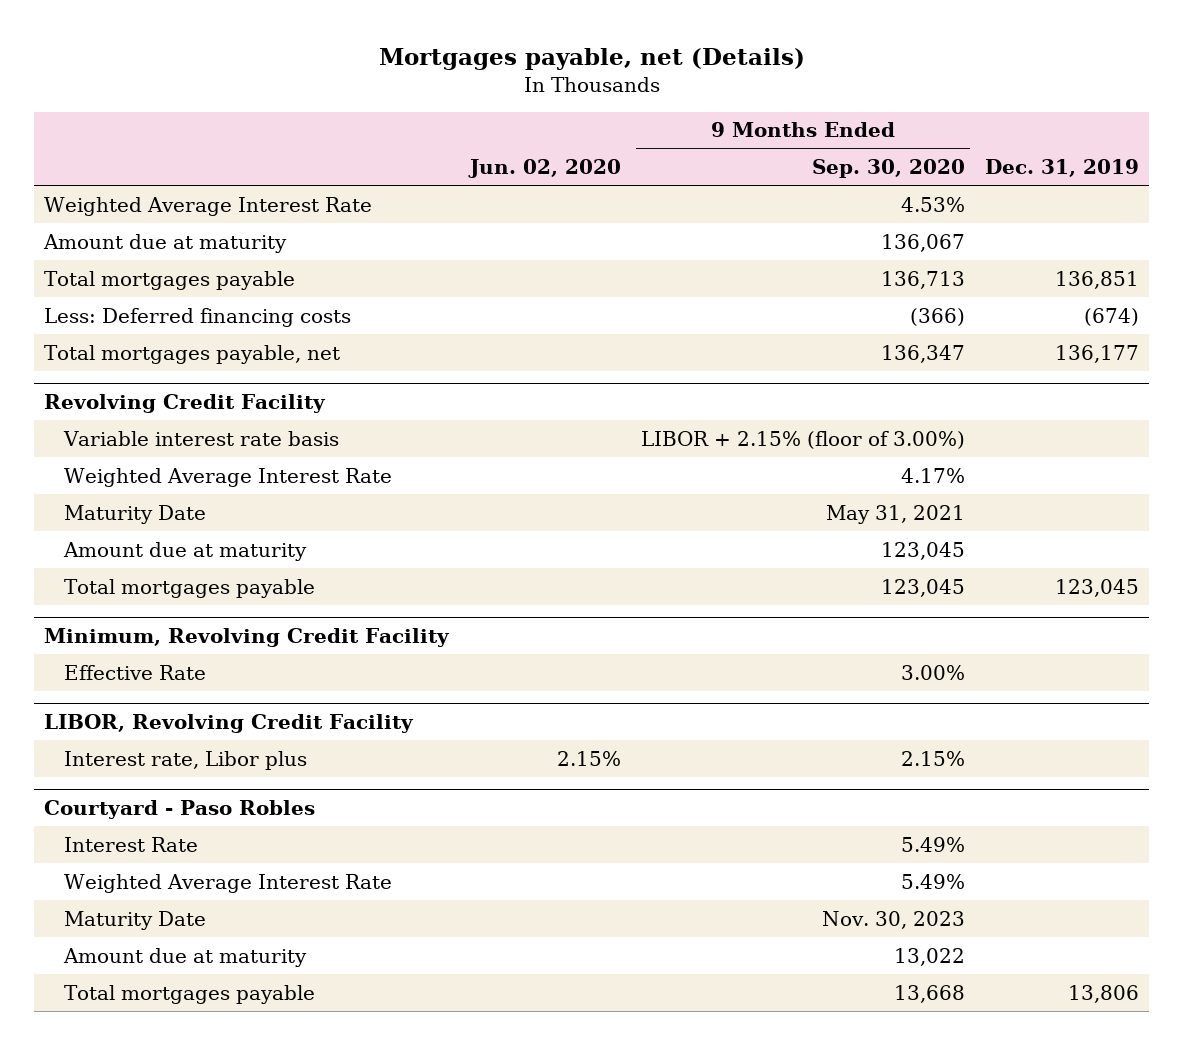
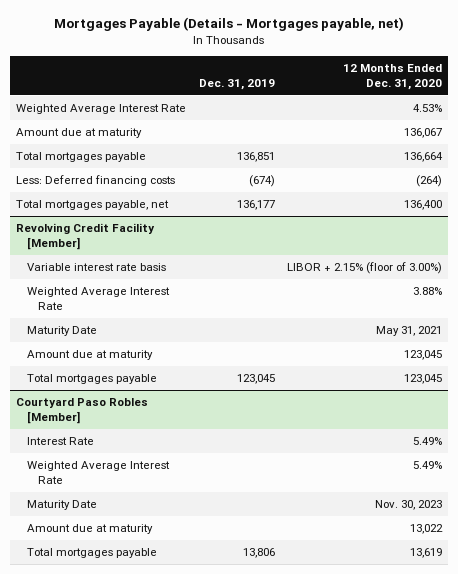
- Mortgages payable, net (Details)
+ Mortgages Payable (Details - Mortgages payable, net)
- | Jun. 02, 2020 | 9 Months Ended Sep. 30, 2020 | Dec. 31, 2019
+ | Dec. 31, 2019 | 12 Months Ended Dec. 31, 2020
- Revolving Credit Facility
+ Revolving Credit Facility [Member]
- Minimum, Revolving Credit Facility
- Effective Rate | | 3.00% |
- LIBOR, Revolving Credit Facility
- Interest rate, Libor plus | 2.15% | 2.15% |
- Courtyard - Paso Robles
+ Courtyard Paso Robles [Member]

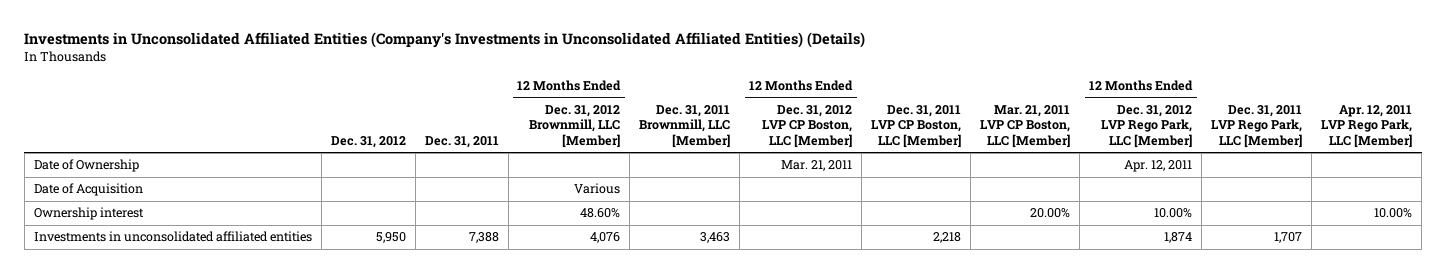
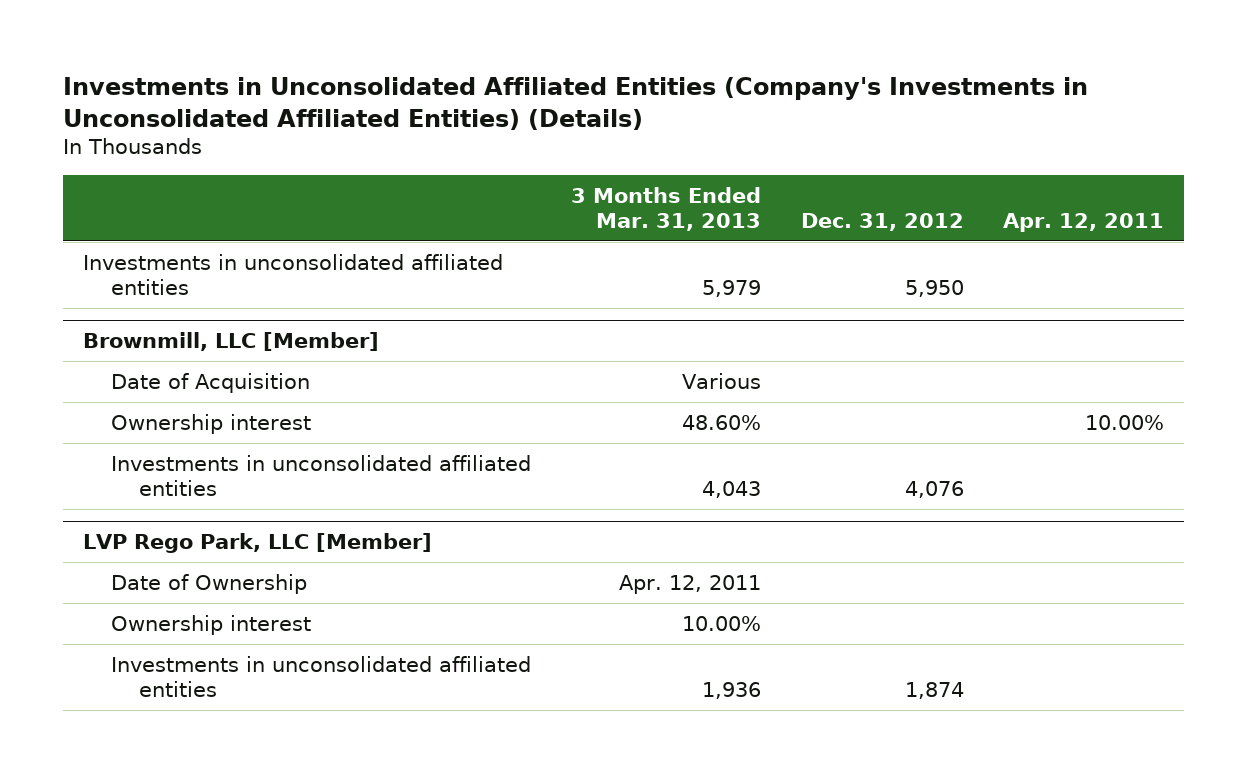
- | Dec. 31, 2012 | Dec. 31, 2011 | 12 Months Ended Dec. 31, 2012 Brownmill, LLC [Member] | Dec. 31, 2011 Brownmill, LLC [Member] | 12 Months Ended Dec. 31, 2012 LVP CP Boston, LLC [Member] | Dec. 31, 2011 LVP CP Boston, LLC [Member] | Mar. 21, 2011 LVP CP Boston, LLC [Member] | 12 Months Ended Dec. 31, 2012 LVP Rego Park, LLC [Member] | Dec. 31, 2011 LVP Rego Park, LLC [Member] | Apr. 12, 2011 LVP Rego Park, LLC [Member]
+ | 3 Months Ended Mar. 31, 2013 | Dec. 31, 2012 | Apr. 12, 2011
- Date of Ownership | | | | | Mar. 21, 2011 | | | Apr. 12, 2011 | |
- Date of Acquisition | | | Various | | | | | | |
- Ownership interest | | | 48.60% | | | | 20.00% | 10.00% | | 10.00%
+ Brownmill, LLC [Member]
+ Date of Acquisition | Various | |
+ Ownership interest | 48.60% | | 10.00%
+ Investments in unconsolidated affiliated entities | 4,043 | 4,076 |
+ LVP Rego Park, LLC [Member]
+ Date of Ownership | Apr. 12, 2011 | |
+ Ownership interest | 10.00% | |
+ Investments in unconsolidated affiliated entities | 1,936 | 1,874 |

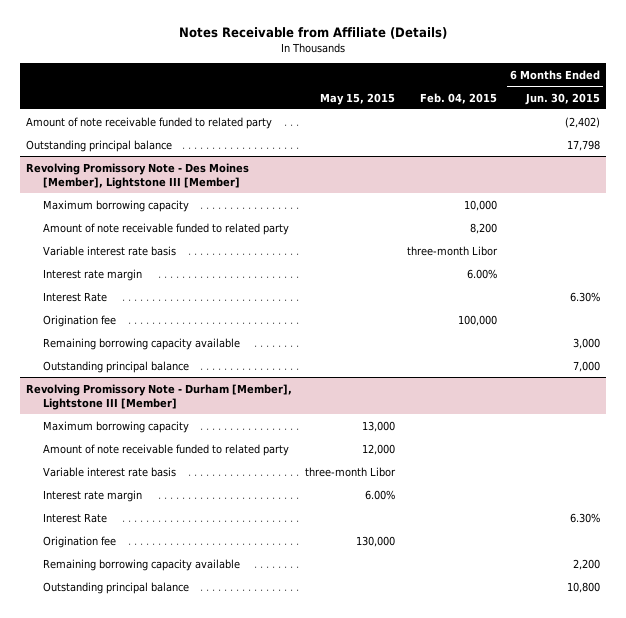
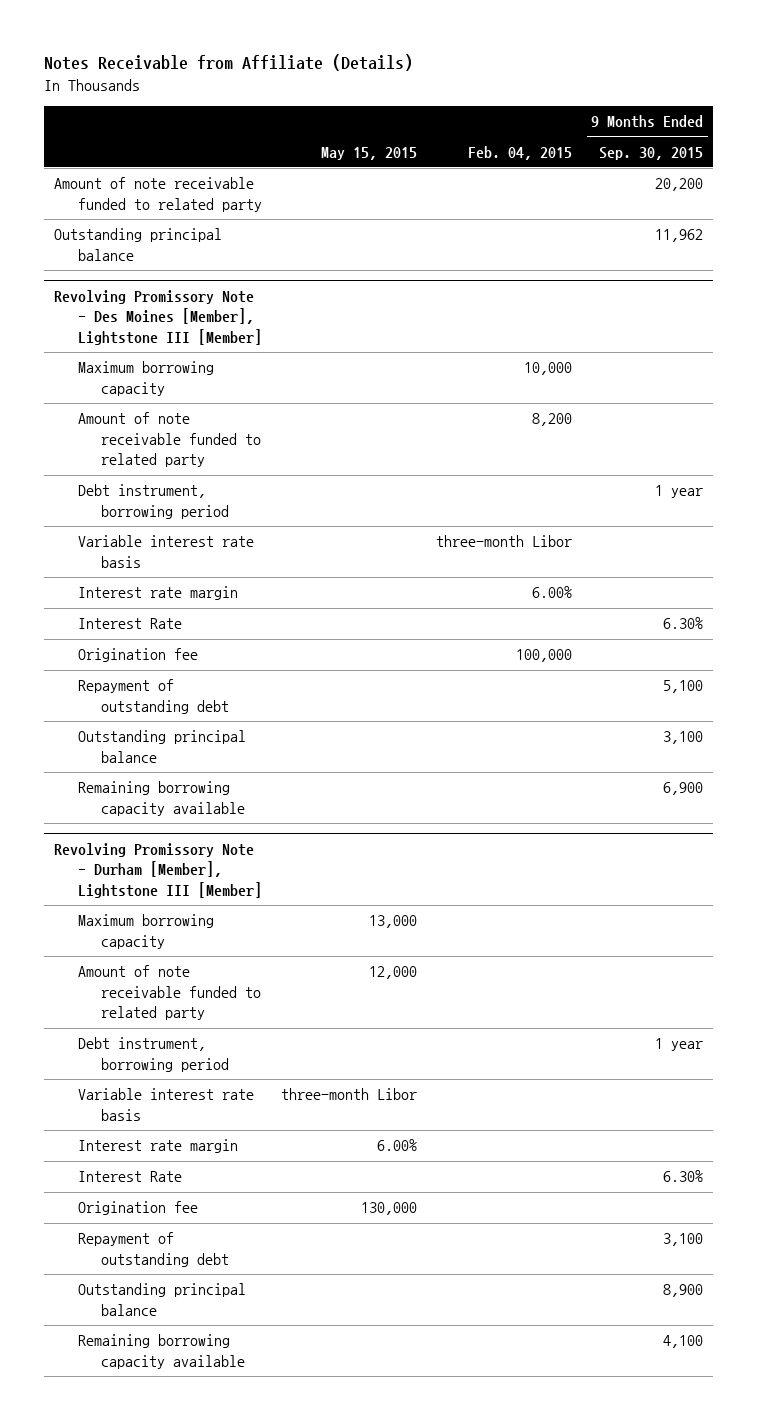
- | May 15, 2015 | Feb. 04, 2015 | 6 Months Ended Jun. 30, 2015
+ | May 15, 2015 | Feb. 04, 2015 | 9 Months Ended Sep. 30, 2015
@ Revolving Promissory Note - Des Moines [Member], Lightstone III [Member]
+ Debt instrument, borrowing period | | | 1 year
+ Repayment of outstanding debt | | | 5,100
moved down: Remaining borrowing capacity available | | | 6,900
@ Revolving Promissory Note - Durham [Member], Lightstone III [Member]
+ Debt instrument, borrowing period | | | 1 year
+ Repayment of outstanding debt | | | 3,100
moved down: Remaining borrowing capacity available | | | 4,100

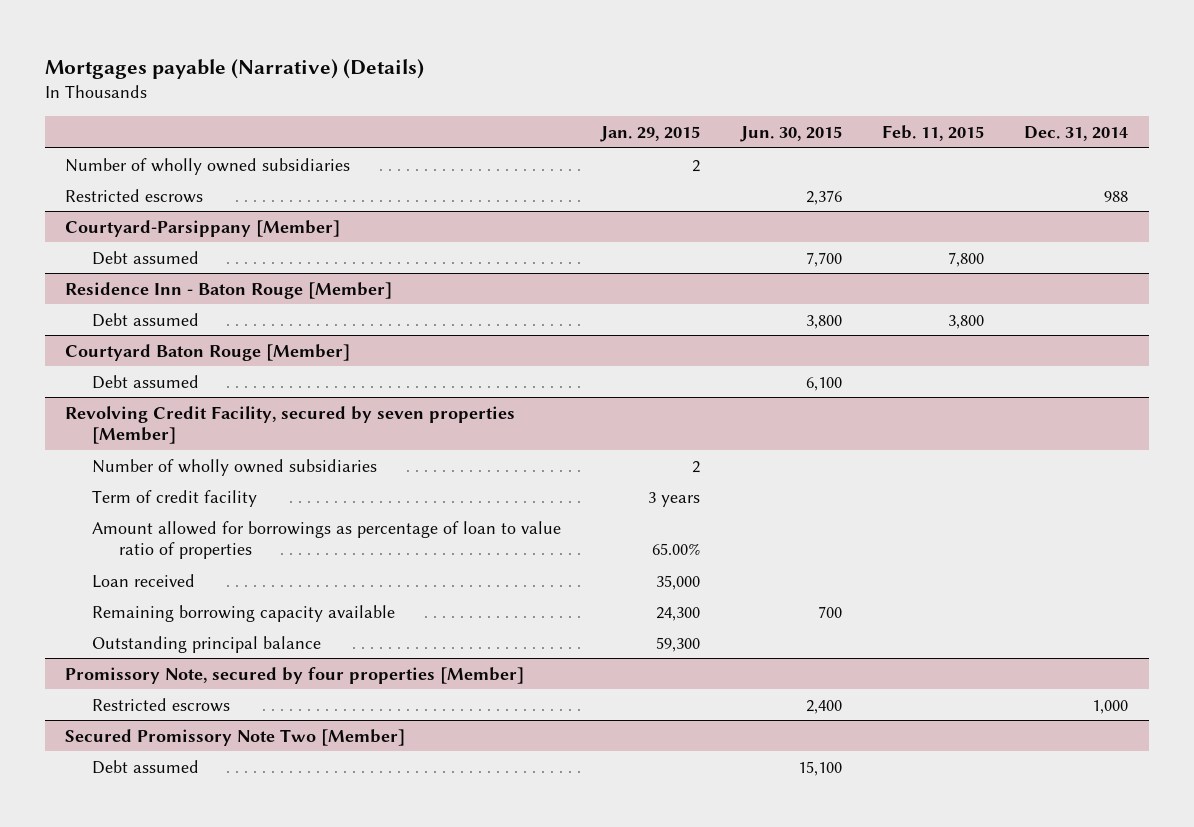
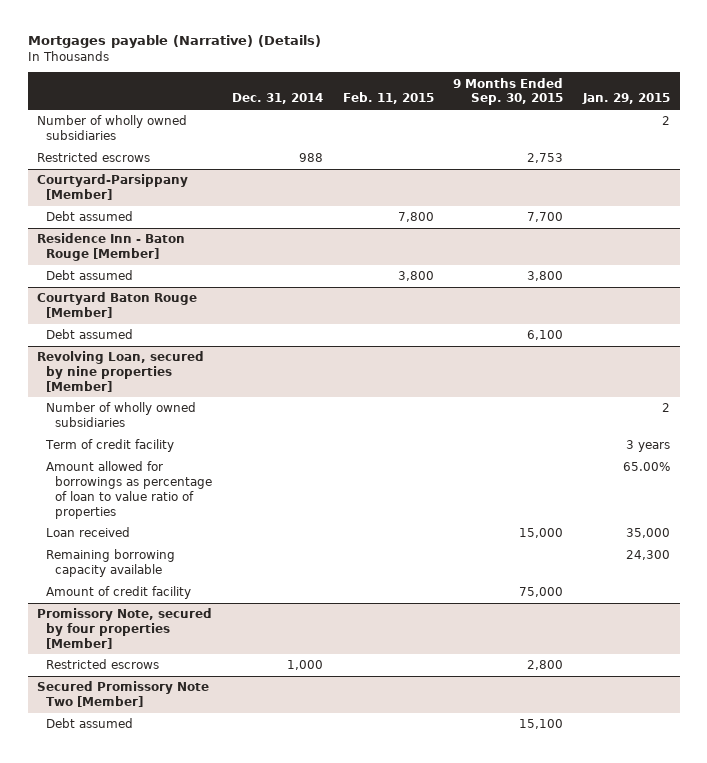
- | Jan. 29, 2015 | Jun. 30, 2015 | Feb. 11, 2015 | Dec. 31, 2014
+ | Dec. 31, 2014 | Feb. 11, 2015 | 9 Months Ended Sep. 30, 2015 | Jan. 29, 2015
- Revolving Credit Facility, secured by seven properties [Member]
+ Revolving Loan, secured by nine properties [Member]
- Outstanding principal balance | 59,300 | | |
+ Amount of credit facility | | | 75,000 |

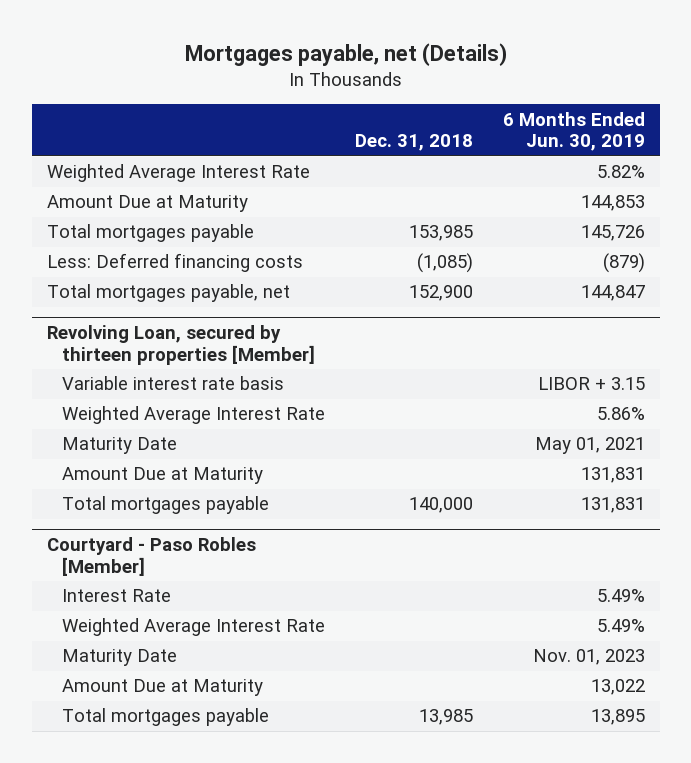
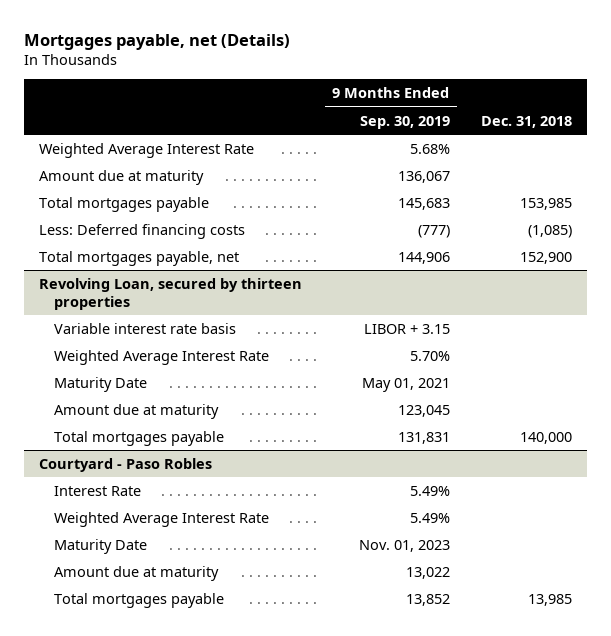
- | Dec. 31, 2018 | 6 Months Ended Jun. 30, 2019
+ | 9 Months Ended Sep. 30, 2019 | Dec. 31, 2018
- Amount Due at Maturity | | 144,853
+ Amount due at maturity | 136,067 |
- Revolving Loan, secured by thirteen properties [Member]
+ Revolving Loan, secured by thirteen properties
- Amount Due at Maturity | | 131,831
+ Amount due at maturity | 123,045 |
- Courtyard - Paso Robles [Member]
+ Courtyard - Paso Robles
- Amount Due at Maturity | | 13,022
+ Amount due at maturity | 13,022 |

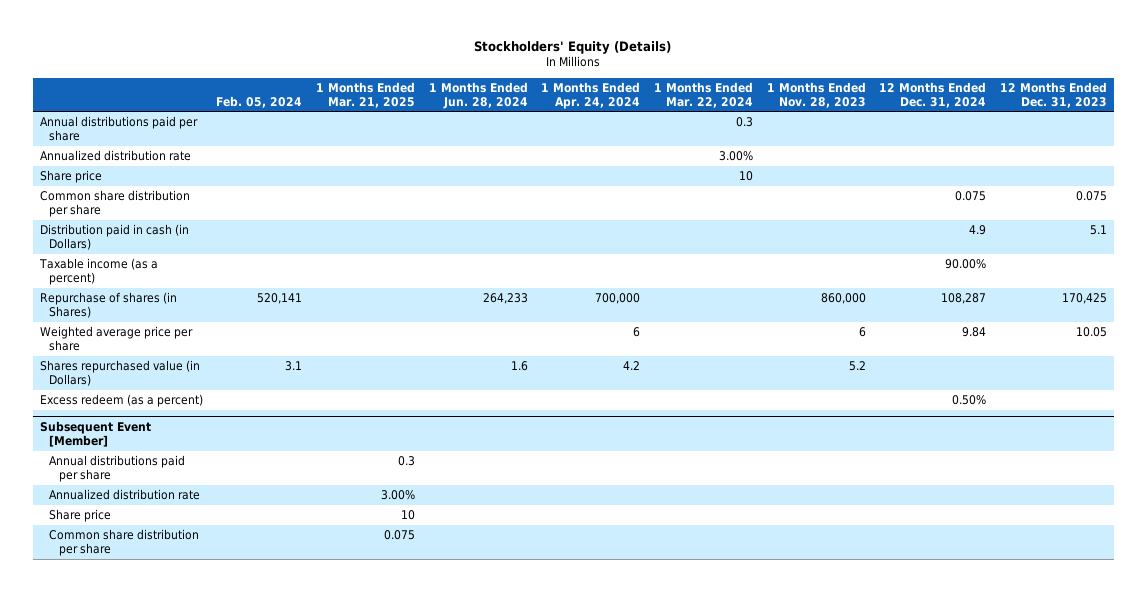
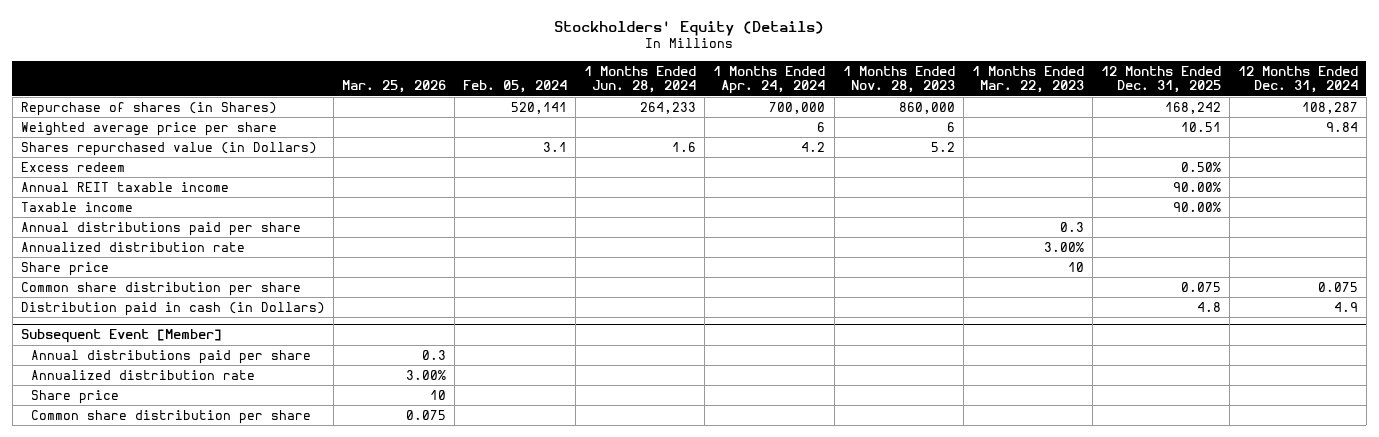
- | Feb. 05, 2024 | 1 Months Ended Mar. 21, 2025 | 1 Months Ended Jun. 28, 2024 | 1 Months Ended Apr. 24, 2024 | 1 Months Ended Mar. 22, 2024 | 1 Months Ended Nov. 28, 2023 | 12 Months Ended Dec. 31, 2024 | 12 Months Ended Dec. 31, 2023
+ | Mar. 25, 2026 | Feb. 05, 2024 | 1 Months Ended Jun. 28, 2024 | 1 Months Ended Apr. 24, 2024 | 1 Months Ended Nov. 28, 2023 | 1 Months Ended Mar. 22, 2023 | 12 Months Ended Dec. 31, 2025 | 12 Months Ended Dec. 31, 2024
moved up: Repurchase of shares (in Shares) | | 520,141 | 264,233 | 700,000 | 860,000 | | 168,242 | 108,287
moved up: Weighted average price per share | | | | 6 | 6 | | 10.51 | 9.84
moved up: Shares repurchased value (in Dollars) | | 3.1 | 1.6 | 4.2 | 5.2 | | |
+ Excess redeem | | | | | | | 0.50% |
+ Annual REIT taxable income | | | | | | | 90.00% |
+ Taxable income | | | | | | | 90.00% |
- Taxable income (as a percent) | | | | | | | 90.00% |
- Excess redeem (as a percent) | | | | | | | 0.50% |

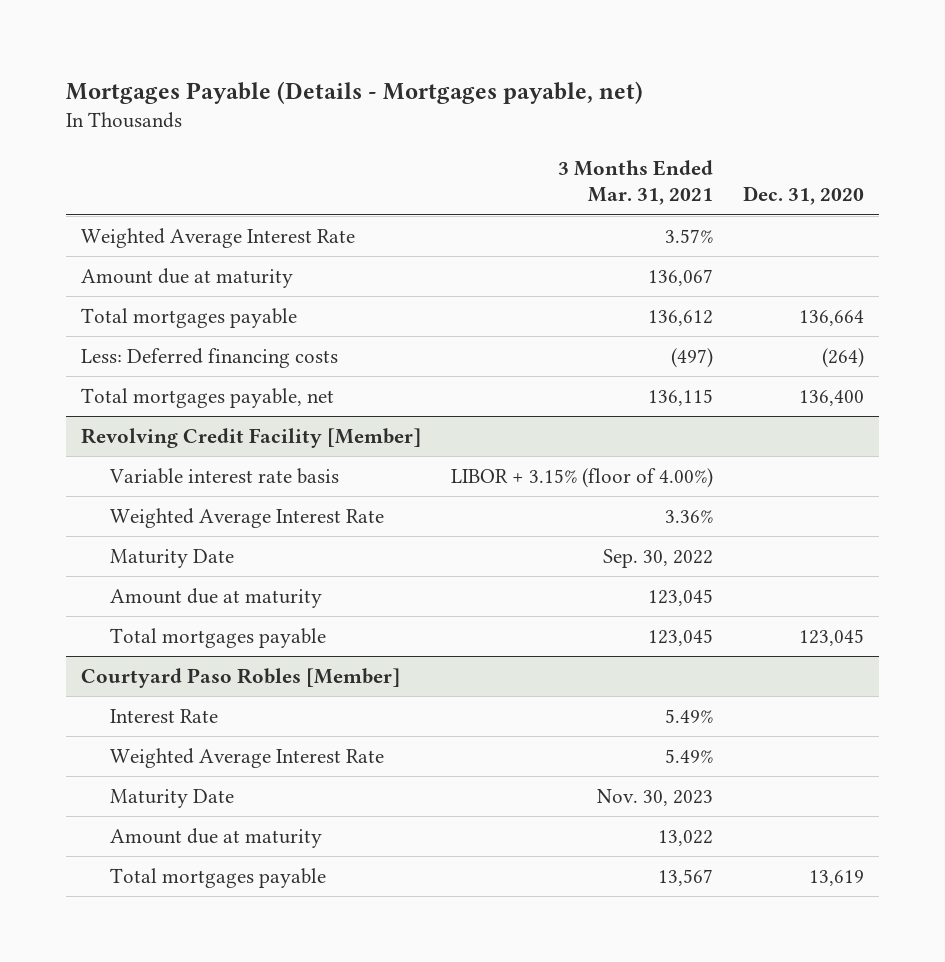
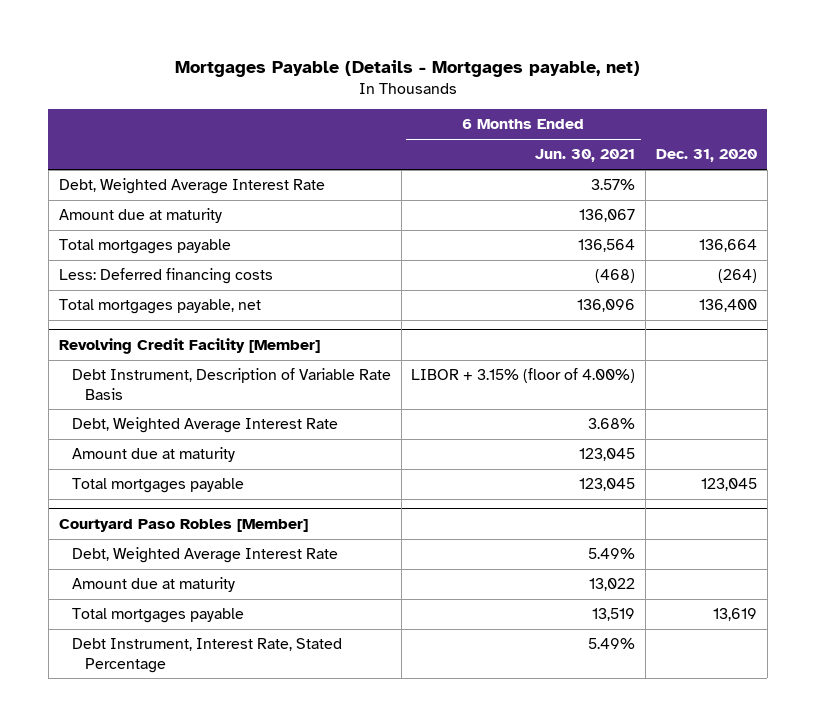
- | 3 Months Ended Mar. 31, 2021 | Dec. 31, 2020
+ | 6 Months Ended Jun. 30, 2021 | Dec. 31, 2020
- Weighted Average Interest Rate | 3.57% |
+ Debt, Weighted Average Interest Rate | 3.57% |
@ Revolving Credit Facility [Member]
- Variable interest rate basis | LIBOR + 3.15% (floor of 4.00%) |
- Weighted Average Interest Rate | 3.36% |
- Maturity Date | Sep. 30, 2022 |
+ Debt Instrument, Description of Variable Rate Basis | LIBOR + 3.15% (floor of 4.00%) |
+ Debt, Weighted Average Interest Rate | 3.68% |
@ Courtyard Paso Robles [Member]
- Interest Rate | 5.49% |
- Weighted Average Interest Rate | 5.49% |
- Maturity Date | Nov. 30, 2023 |
+ Debt, Weighted Average Interest Rate | 5.49% |
+ Debt Instrument, Interest Rate, Stated Percentage | 5.49% |

